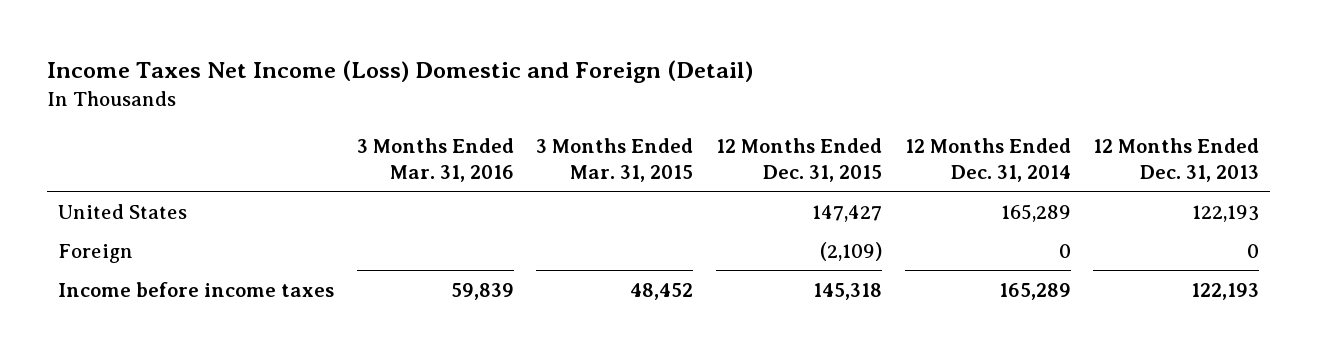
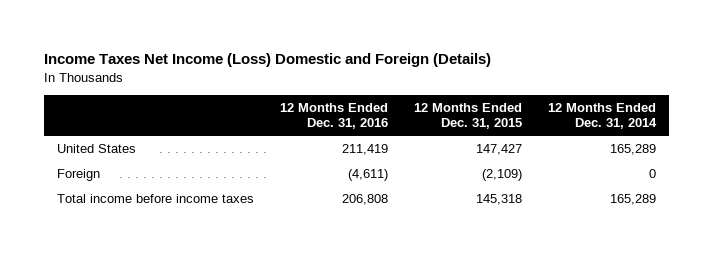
- Income Taxes Net Income (Loss) Domestic and Foreign (Detail)
+ Income Taxes Net Income (Loss) Domestic and Foreign (Details)
- | 3 Months Ended Mar. 31, 2016 | 3 Months Ended Mar. 31, 2015 | 12 Months Ended Dec. 31, 2015 | 12 Months Ended Dec. 31, 2014 | 12 Months Ended Dec. 31, 2013
+ | 12 Months Ended Dec. 31, 2016 | 12 Months Ended Dec. 31, 2015 | 12 Months Ended Dec. 31, 2014
- Income before income taxes | 59,839 | 48,452 | 145,318 | 165,289 | 122,193
+ Total income before income taxes | 206,808 | 145,318 | 165,289

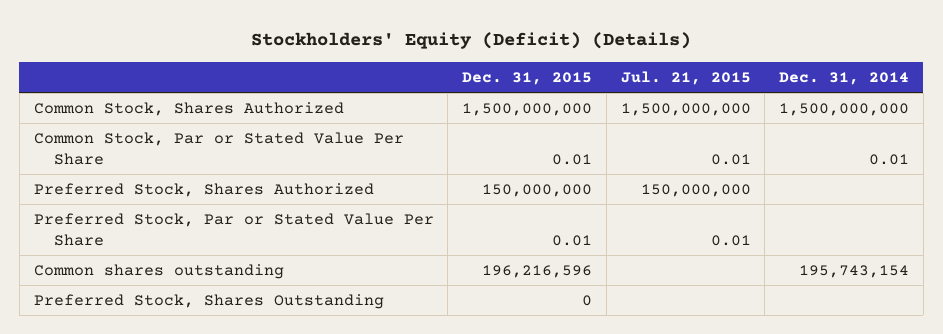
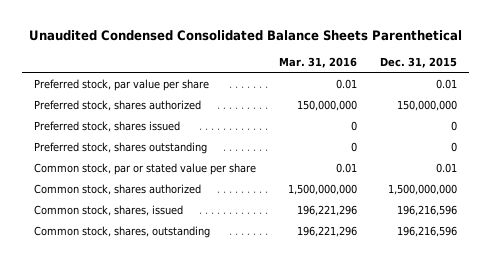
- Stockholders' Equity (Deficit) (Details)
+ Unaudited Condensed Consolidated Balance Sheets Parenthetical
- | Dec. 31, 2015 | Jul. 21, 2015 | Dec. 31, 2014
+ | Mar. 31, 2016 | Dec. 31, 2015
- Common Stock, Shares Authorized | 1,500,000,000 | 1,500,000,000 | 1,500,000,000
- Common Stock, Par or Stated Value Per Share | 0.01 | 0.01 | 0.01
- Preferred Stock, Shares Authorized | 150,000,000 | 150,000,000 |
- Preferred Stock, Par or Stated Value Per Share | 0.01 | 0.01 |
- Common shares outstanding | 196,216,596 | | 195,743,154
- Preferred Stock, Shares Outstanding | 0 | |
+ Preferred stock, par value per share | 0.01 | 0.01
+ Preferred stock, shares authorized | 150,000,000 | 150,000,000
+ Preferred stock, shares issued | 0 | 0
+ Preferred stock, shares outstanding | 0 | 0
+ Common stock, par or stated value per share | 0.01 | 0.01
+ Common stock, shares authorized | 1,500,000,000 | 1,500,000,000
+ Common stock, shares, issued | 196,221,296 | 196,216,596
+ Common stock, shares, outstanding | 196,221,296 | 196,216,596

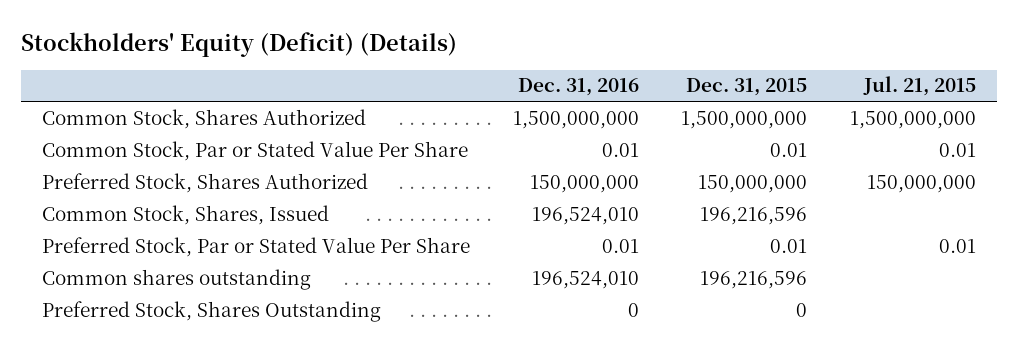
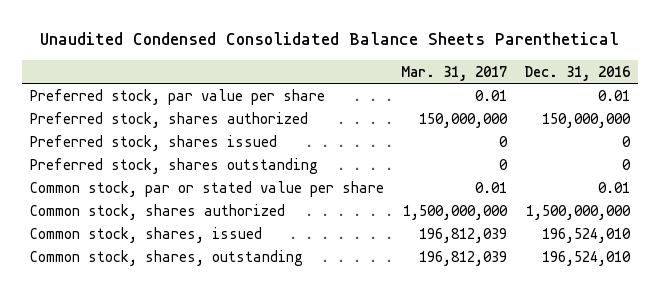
- Stockholders' Equity (Deficit) (Details)
+ Unaudited Condensed Consolidated Balance Sheets Parenthetical
- | Dec. 31, 2016 | Dec. 31, 2015 | Jul. 21, 2015
+ | Mar. 31, 2017 | Dec. 31, 2016
- Common Stock, Shares Authorized | 1,500,000,000 | 1,500,000,000 | 1,500,000,000
- Common Stock, Par or Stated Value Per Share | 0.01 | 0.01 | 0.01
- Preferred Stock, Shares Authorized | 150,000,000 | 150,000,000 | 150,000,000
- Common Stock, Shares, Issued | 196,524,010 | 196,216,596 |
- Preferred Stock, Par or Stated Value Per Share | 0.01 | 0.01 | 0.01
- Common shares outstanding | 196,524,010 | 196,216,596 |
- Preferred Stock, Shares Outstanding | 0 | 0 |
+ Preferred stock, par value per share | 0.01 | 0.01
+ Preferred stock, shares authorized | 150,000,000 | 150,000,000
+ Preferred stock, shares issued | 0 | 0
+ Preferred stock, shares outstanding | 0 | 0
+ Common stock, par or stated value per share | 0.01 | 0.01
+ Common stock, shares authorized | 1,500,000,000 | 1,500,000,000
+ Common stock, shares, issued | 196,812,039 | 196,524,010
+ Common stock, shares, outstanding | 196,812,039 | 196,524,010

